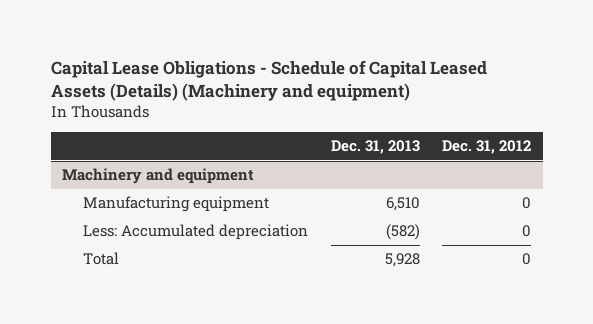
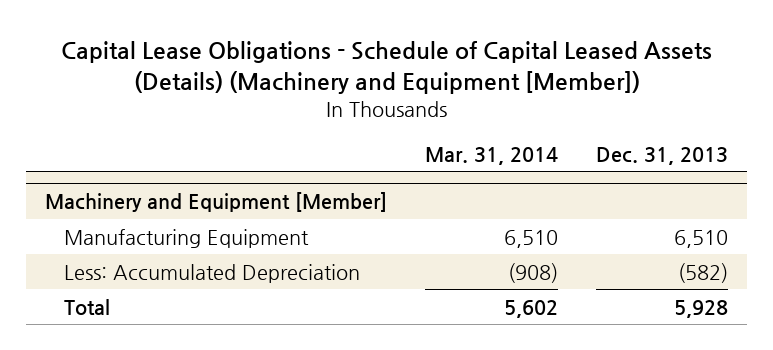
- Capital Lease Obligations - Schedule of Capital Leased Assets (Details) (Machinery and equipment)
+ Capital Lease Obligations - Schedule of Capital Leased Assets (Details) (Machinery and Equipment [Member])
- | Dec. 31, 2013 | Dec. 31, 2012
+ | Mar. 31, 2014 | Dec. 31, 2013
- Machinery and equipment
- Manufacturing equipment | 6,510 | 0
- Less: Accumulated depreciation | (582) | 0
+ Machinery and Equipment [Member]
+ Manufacturing Equipment | 6,510 | 6,510
+ Less: Accumulated Depreciation | (908) | (582)

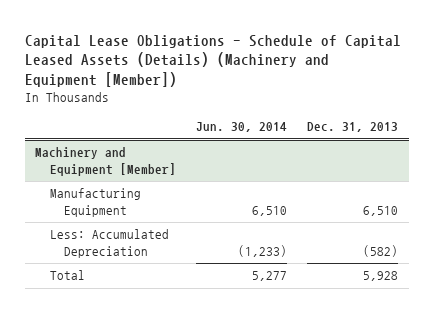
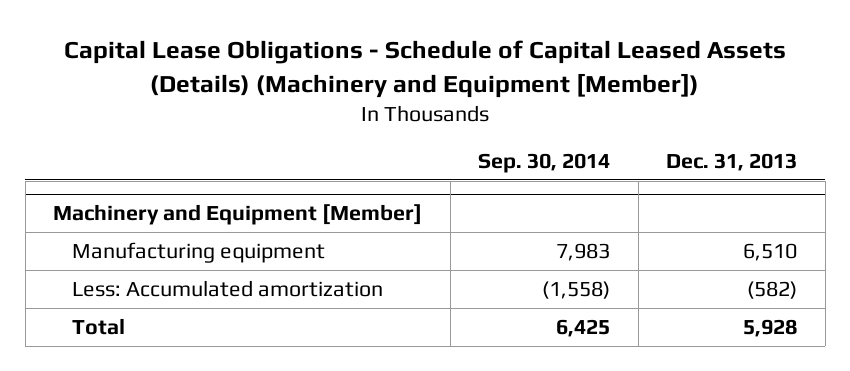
- | Jun. 30, 2014 | Dec. 31, 2013
+ | Sep. 30, 2014 | Dec. 31, 2013
@ Machinery and Equipment [Member]
- Manufacturing Equipment | 6,510 | 6,510
- Less: Accumulated Depreciation | (1,233) | (582)
+ Manufacturing equipment | 7,983 | 6,510
+ Less: Accumulated amortization | (1,558) | (582)

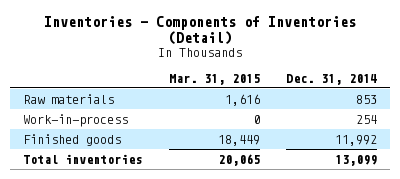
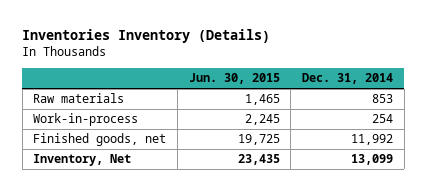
- Inventories - Components of Inventories (Detail)
+ Inventories Inventory (Details)
- | Mar. 31, 2015 | Dec. 31, 2014
+ | Jun. 30, 2015 | Dec. 31, 2014
- Finished goods | 18,449 | 11,992
- Total inventories | 20,065 | 13,099
+ Finished goods, net | 19,725 | 11,992
+ Inventory, Net | 23,435 | 13,099

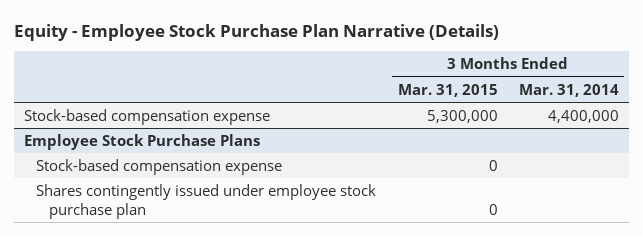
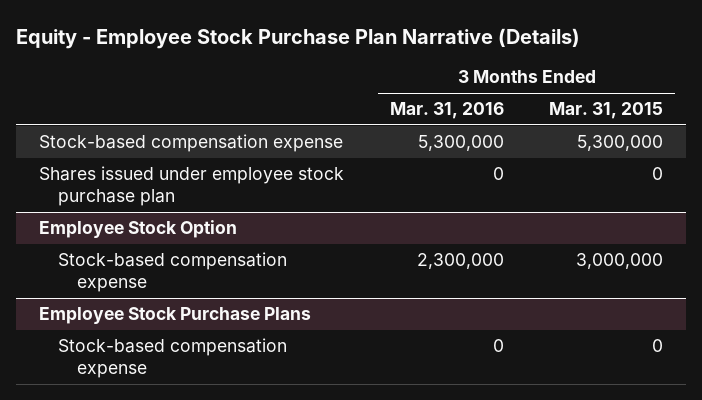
- | 3 Months Ended Mar. 31, 2015 | 3 Months Ended Mar. 31, 2014
+ | 3 Months Ended Mar. 31, 2016 | 3 Months Ended Mar. 31, 2015
+ Shares issued under employee stock purchase plan | 0 | 0
+ Employee Stock Option
+ Stock-based compensation expense | 2,300,000 | 3,000,000
@ Employee Stock Purchase Plans
- Shares contingently issued under employee stock purchase plan | 0 |

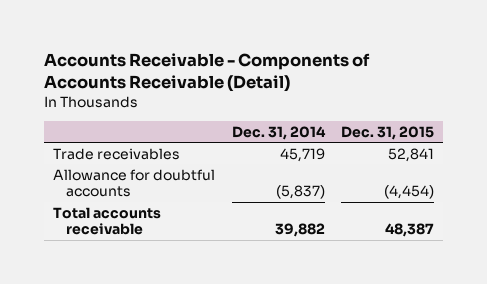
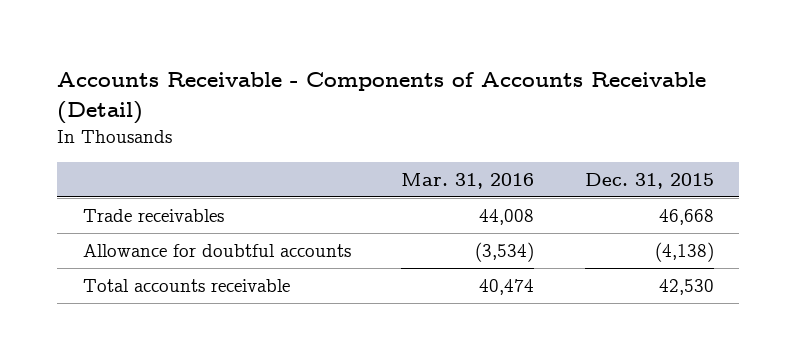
- | Dec. 31, 2014 | Dec. 31, 2015
+ | Mar. 31, 2016 | Dec. 31, 2015
- Trade receivables | 45,719 | 52,841
- Allowance for doubtful accounts | (5,837) | (4,454)
- Total accounts receivable | 39,882 | 48,387
+ Trade receivables | 44,008 | 46,668
+ Allowance for doubtful accounts | (3,534) | (4,138)
+ Total accounts receivable | 40,474 | 42,530

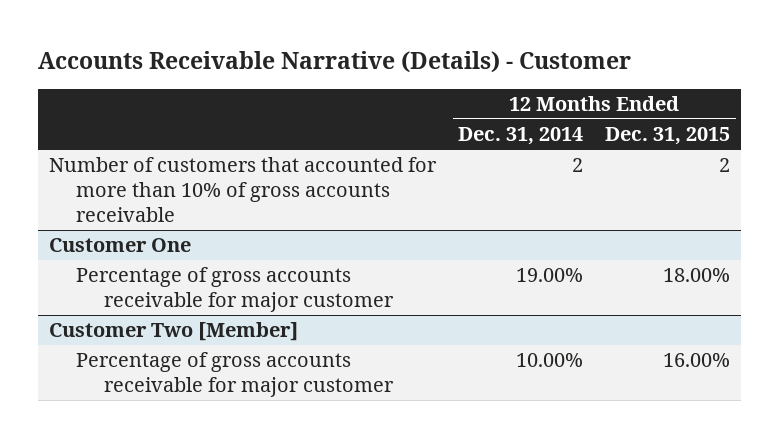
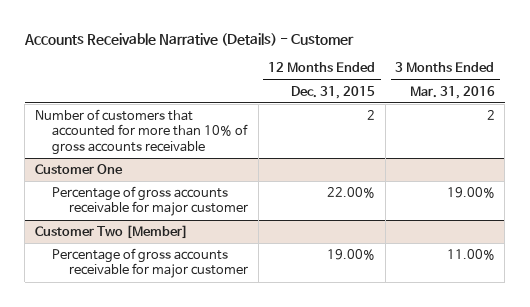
- | 12 Months Ended Dec. 31, 2014 | 12 Months Ended Dec. 31, 2015
+ | 12 Months Ended Dec. 31, 2015 | 3 Months Ended Mar. 31, 2016
@ Customer One
- Percentage of gross accounts receivable for major customer | 19.00% | 18.00%
+ Percentage of gross accounts receivable for major customer | 22.00% | 19.00%
@ Customer Two [Member]
- Percentage of gross accounts receivable for major customer | 10.00% | 16.00%
+ Percentage of gross accounts receivable for major customer | 19.00% | 11.00%

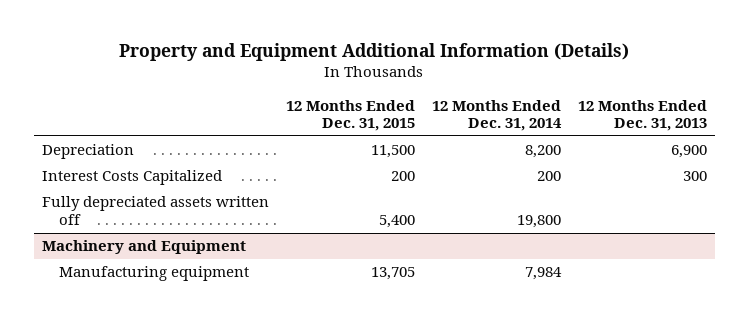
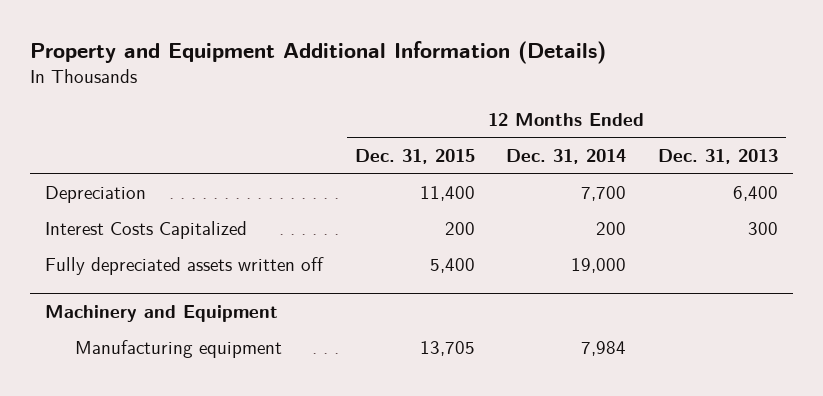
- Depreciation | 11,500 | 8,200 | 6,900
+ Depreciation | 11,400 | 7,700 | 6,400
- Fully depreciated assets written off | 5,400 | 19,800 |
+ Fully depreciated assets written off | 5,400 | 19,000 |

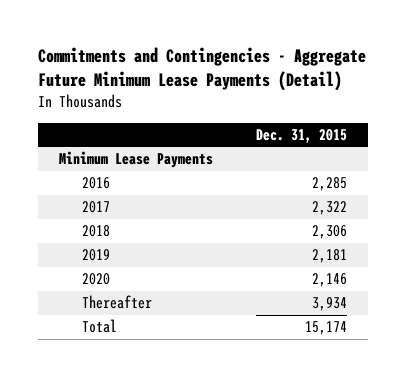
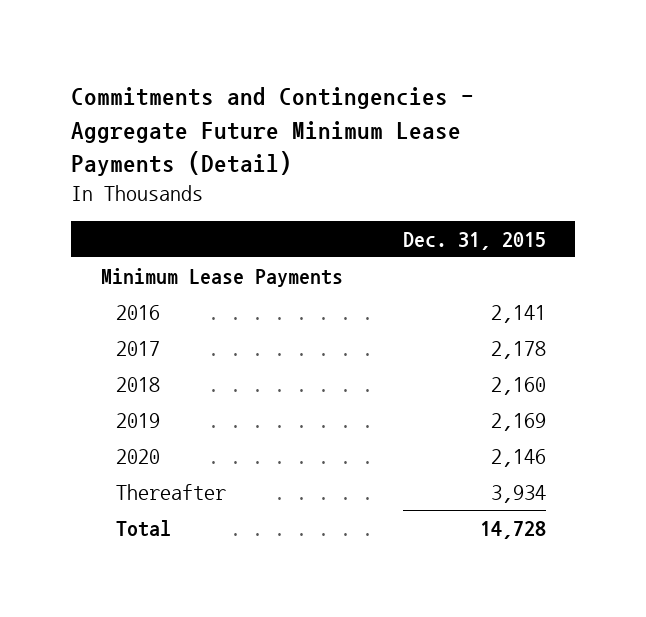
- 2016 | 2,285
- 2017 | 2,322
- 2018 | 2,306
- 2019 | 2,181
+ 2016 | 2,141
+ 2017 | 2,178
+ 2018 | 2,160
+ 2019 | 2,169
- Total | 15,174
+ Total | 14,728

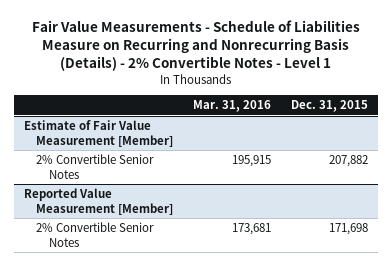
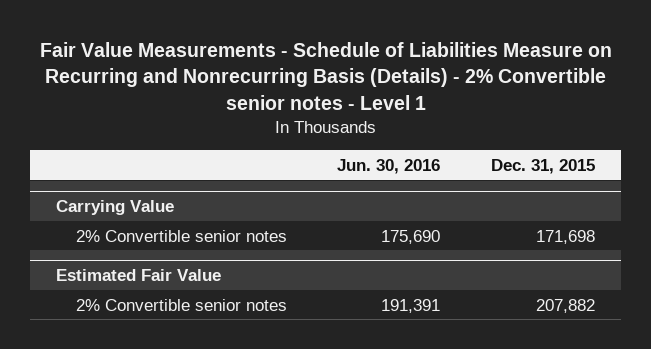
- Fair Value Measurements - Schedule of Liabilities Measure on Recurring and Nonrecurring Basis (Details) - 2% Convertible Notes - Level 1
+ Fair Value Measurements - Schedule of Liabilities Measure on Recurring and Nonrecurring Basis (Details) - 2% Convertible senior notes - Level 1
- | Mar. 31, 2016 | Dec. 31, 2015
+ | Jun. 30, 2016 | Dec. 31, 2015
- Estimate of Fair Value Measurement [Member]
- 2% Convertible Senior Notes | 195,915 | 207,882
- Reported Value Measurement [Member]
- 2% Convertible Senior Notes | 173,681 | 171,698
+ Carrying Value
+ 2% Convertible senior notes | 175,690 | 171,698
+ Estimated Fair Value
+ 2% Convertible senior notes | 191,391 | 207,882

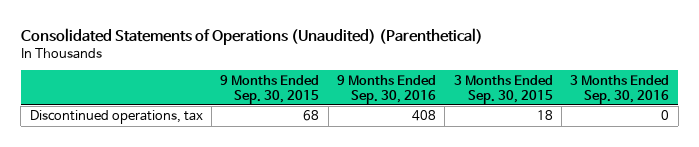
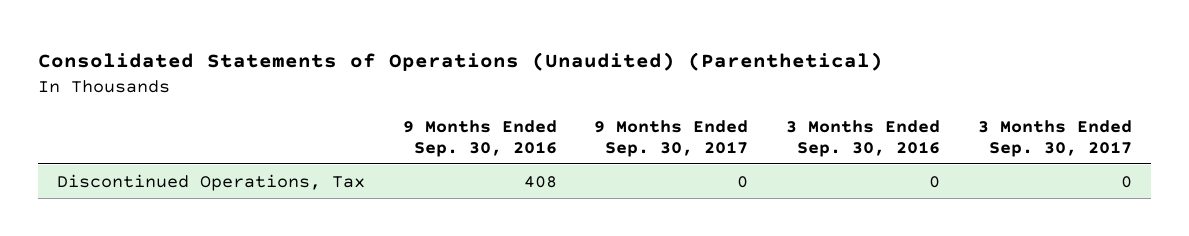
- | 9 Months Ended Sep. 30, 2015 | 9 Months Ended Sep. 30, 2016 | 3 Months Ended Sep. 30, 2015 | 3 Months Ended Sep. 30, 2016
+ | 9 Months Ended Sep. 30, 2016 | 9 Months Ended Sep. 30, 2017 | 3 Months Ended Sep. 30, 2016 | 3 Months Ended Sep. 30, 2017
- Discontinued operations, tax | 68 | 408 | 18 | 0
+ Discontinued Operations, Tax | 408 | 0 | 0 | 0

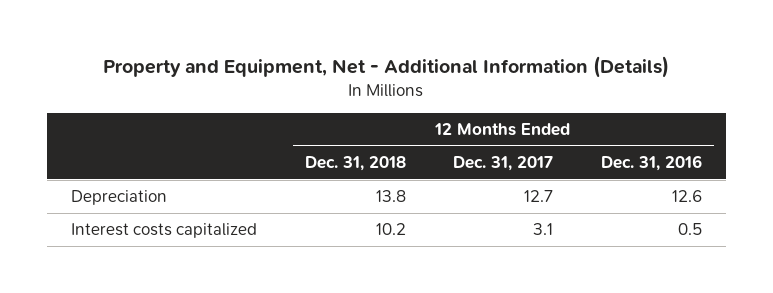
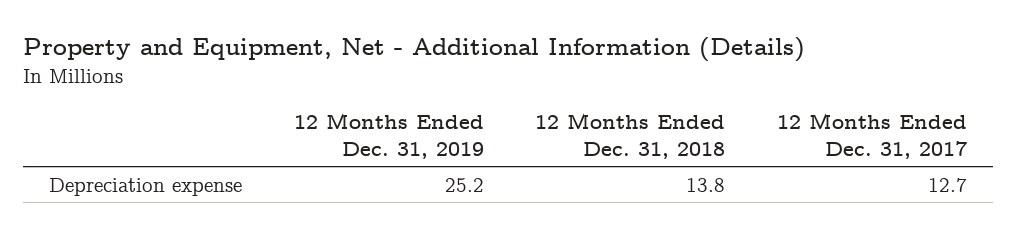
- | 12 Months Ended Dec. 31, 2018 | 12 Months Ended Dec. 31, 2017 | 12 Months Ended Dec. 31, 2016
+ | 12 Months Ended Dec. 31, 2019 | 12 Months Ended Dec. 31, 2018 | 12 Months Ended Dec. 31, 2017
- Depreciation | 13.8 | 12.7 | 12.6
- Interest costs capitalized | 10.2 | 3.1 | 0.5
+ Depreciation expense | 25.2 | 13.8 | 12.7

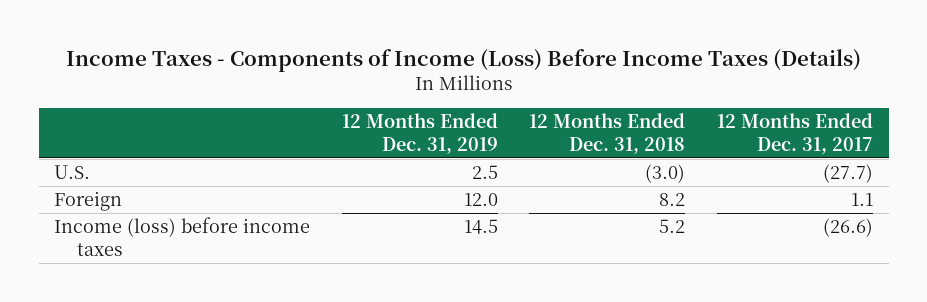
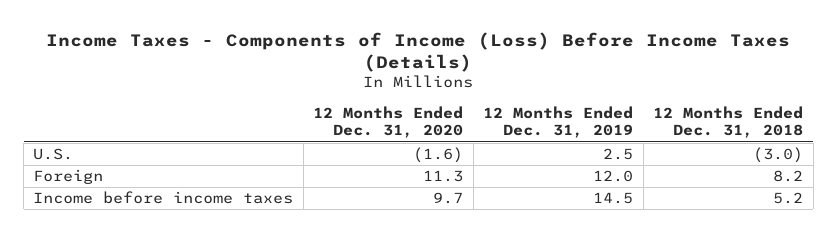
- | 12 Months Ended Dec. 31, 2019 | 12 Months Ended Dec. 31, 2018 | 12 Months Ended Dec. 31, 2017
+ | 12 Months Ended Dec. 31, 2020 | 12 Months Ended Dec. 31, 2019 | 12 Months Ended Dec. 31, 2018
- Income (loss) before income taxes | 14.5 | 5.2 | (26.6)
+ Income before income taxes | 9.7 | 14.5 | 5.2

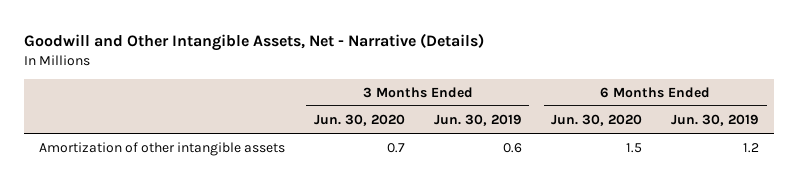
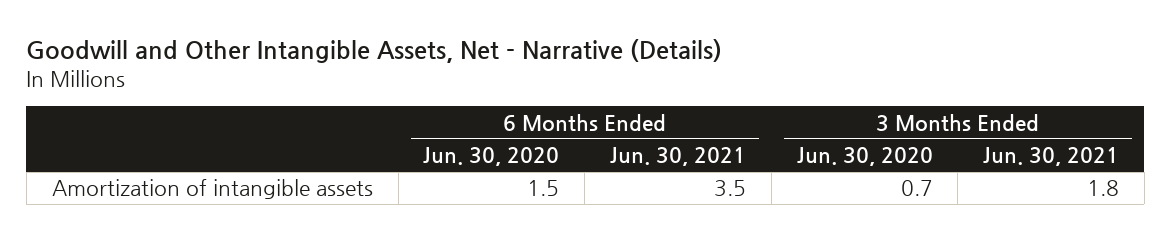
- | 3 Months Ended Jun. 30, 2020 | 3 Months Ended Jun. 30, 2019 | 6 Months Ended Jun. 30, 2020 | 6 Months Ended Jun. 30, 2019
+ | 6 Months Ended Jun. 30, 2020 | 6 Months Ended Jun. 30, 2021 | 3 Months Ended Jun. 30, 2020 | 3 Months Ended Jun. 30, 2021
- Amortization of other intangible assets | 0.7 | 0.6 | 1.5 | 1.2
+ Amortization of intangible assets | 1.5 | 3.5 | 0.7 | 1.8

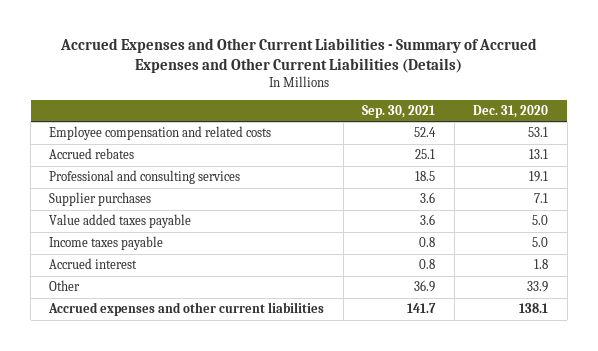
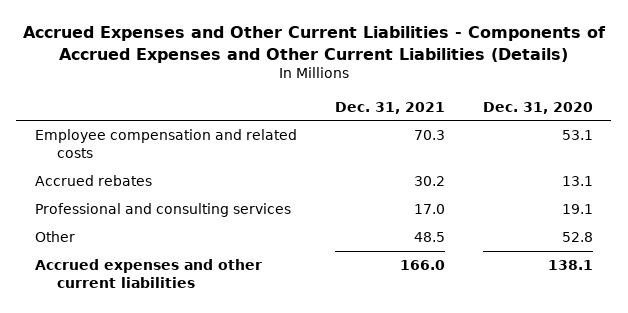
- Accrued Expenses and Other Current Liabilities - Summary of Accrued Expenses and Other Current Liabilities (Details)
+ Accrued Expenses and Other Current Liabilities - Components of Accrued Expenses and Other Current Liabilities (Details)
- | Sep. 30, 2021 | Dec. 31, 2020
+ | Dec. 31, 2021 | Dec. 31, 2020
- Supplier purchases | 3.6 | 7.1
- Value added taxes payable | 3.6 | 5.0
- Income taxes payable | 0.8 | 5.0
- Accrued interest | 0.8 | 1.8
- Other | 36.9 | 33.9
+ Other | 48.5 | 52.8

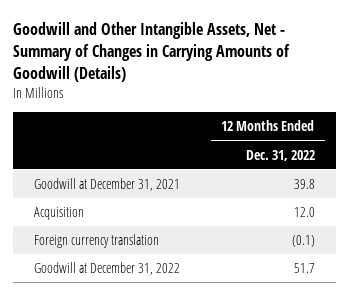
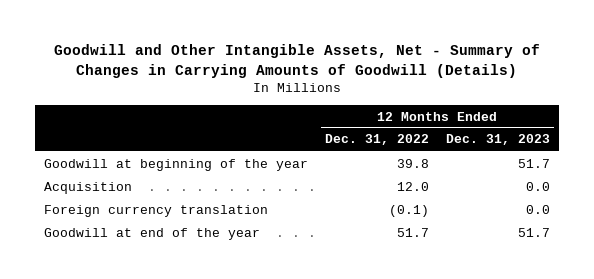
- | 12 Months Ended Dec. 31, 2022
+ | 12 Months Ended Dec. 31, 2022 | 12 Months Ended Dec. 31, 2023
- Goodwill at December 31, 2021 | 39.8
+ Goodwill at beginning of the year | 39.8 | 51.7
- Goodwill at December 31, 2022 | 51.7
+ Goodwill at end of the year | 51.7 | 51.7

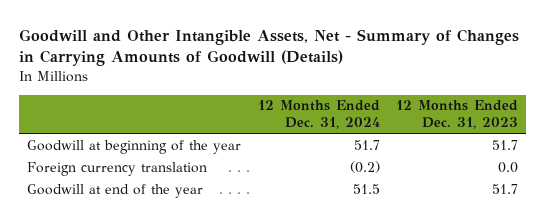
- | 12 Months Ended Dec. 31, 2022 | 12 Months Ended Dec. 31, 2023
+ | 12 Months Ended Dec. 31, 2024 | 12 Months Ended Dec. 31, 2023
- Acquisition | 12.0 | 0.0

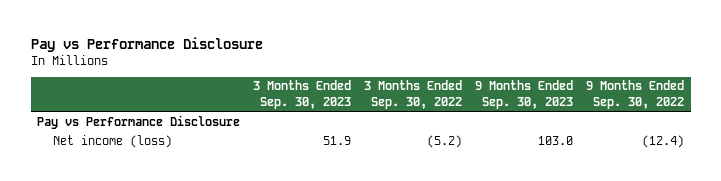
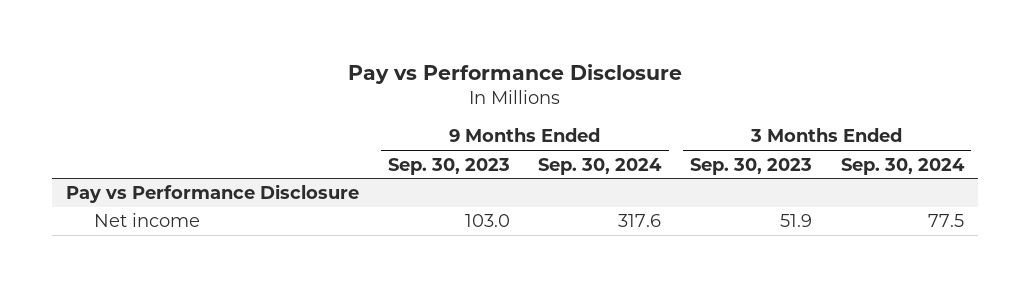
- | 3 Months Ended Sep. 30, 2023 | 3 Months Ended Sep. 30, 2022 | 9 Months Ended Sep. 30, 2023 | 9 Months Ended Sep. 30, 2022
+ | 9 Months Ended Sep. 30, 2023 | 9 Months Ended Sep. 30, 2024 | 3 Months Ended Sep. 30, 2023 | 3 Months Ended Sep. 30, 2024
- Net income (loss) | 51.9 | (5.2) | 103.0 | (12.4)
+ Net income | 103.0 | 317.6 | 51.9 | 77.5

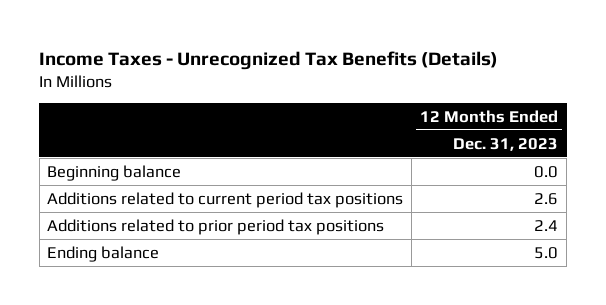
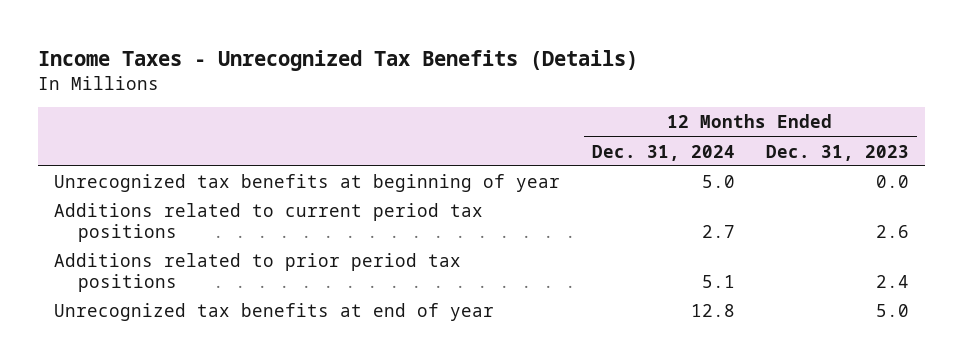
- | 12 Months Ended Dec. 31, 2023
+ | 12 Months Ended Dec. 31, 2024 | 12 Months Ended Dec. 31, 2023
- Beginning balance | 0.0
+ Unrecognized tax benefits at beginning of year | 5.0 | 0.0
- Ending balance | 5.0
+ Unrecognized tax benefits at end of year | 12.8 | 5.0

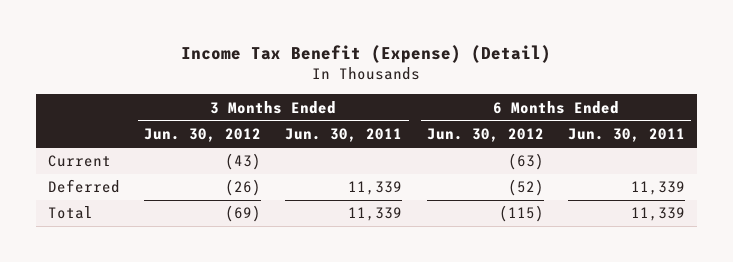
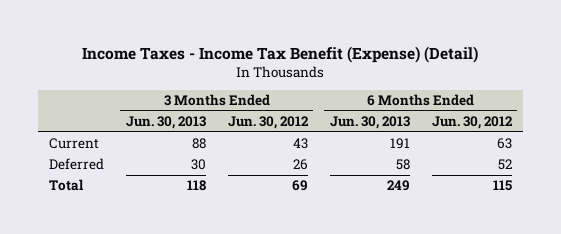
- Income Tax Benefit (Expense) (Detail)
+ Income Taxes - Income Tax Benefit (Expense) (Detail)
- | 3 Months Ended Jun. 30, 2012 | 3 Months Ended Jun. 30, 2011 | 6 Months Ended Jun. 30, 2012 | 6 Months Ended Jun. 30, 2011
+ | 3 Months Ended Jun. 30, 2013 | 3 Months Ended Jun. 30, 2012 | 6 Months Ended Jun. 30, 2013 | 6 Months Ended Jun. 30, 2012
- Current | (43) | | (63) |
- Deferred | (26) | 11,339 | (52) | 11,339
- Total | (69) | 11,339 | (115) | 11,339
+ Current | 88 | 43 | 191 | 63
+ Deferred | 30 | 26 | 58 | 52
+ Total | 118 | 69 | 249 | 115

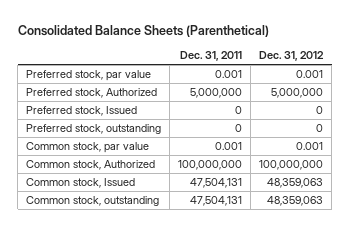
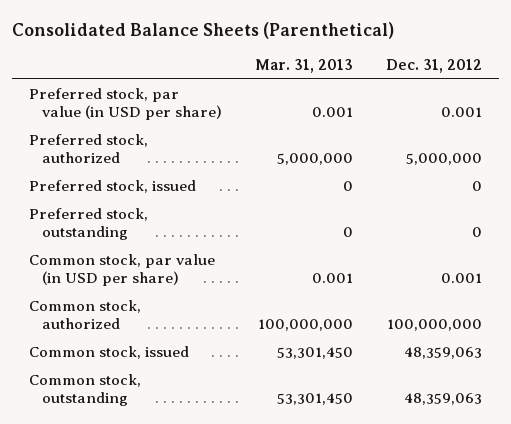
- | Dec. 31, 2011 | Dec. 31, 2012
+ | Mar. 31, 2013 | Dec. 31, 2012
- Preferred stock, par value | 0.001 | 0.001
- Preferred stock, Authorized | 5,000,000 | 5,000,000
- Preferred stock, Issued | 0 | 0
+ Preferred stock, par value (in USD per share) | 0.001 | 0.001
+ Preferred stock, authorized | 5,000,000 | 5,000,000
+ Preferred stock, issued | 0 | 0
- Common stock, par value | 0.001 | 0.001
- Common stock, Authorized | 100,000,000 | 100,000,000
- Common stock, Issued | 47,504,131 | 48,359,063
+ Common stock, par value (in USD per share) | 0.001 | 0.001
+ Common stock, authorized | 100,000,000 | 100,000,000
+ Common stock, issued | 53,301,450 | 48,359,063

